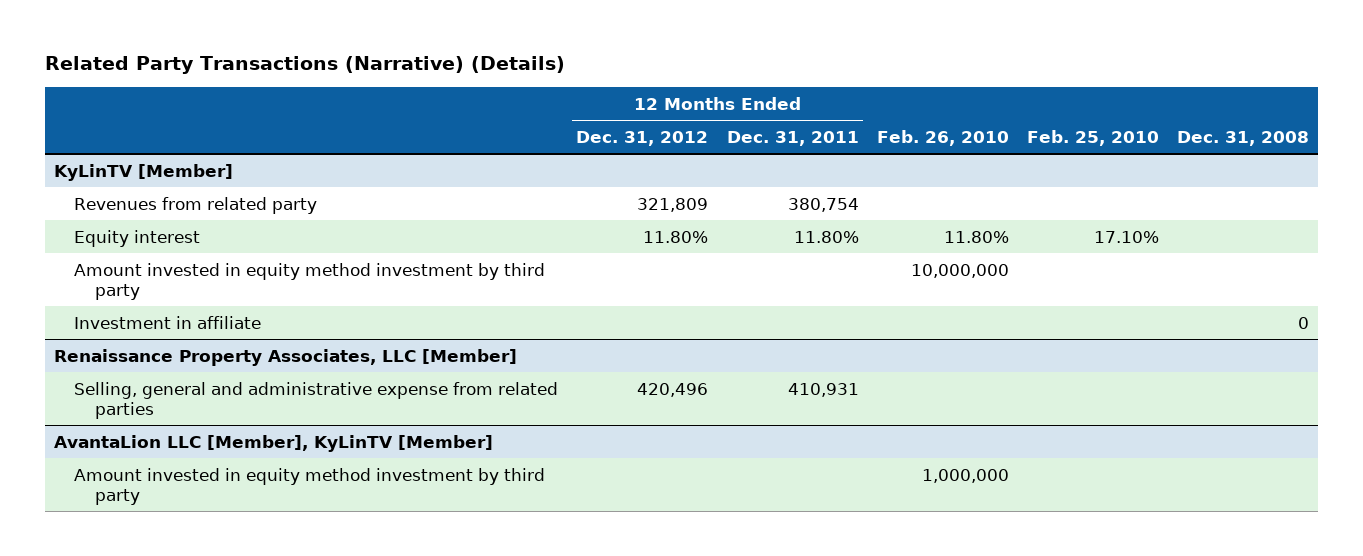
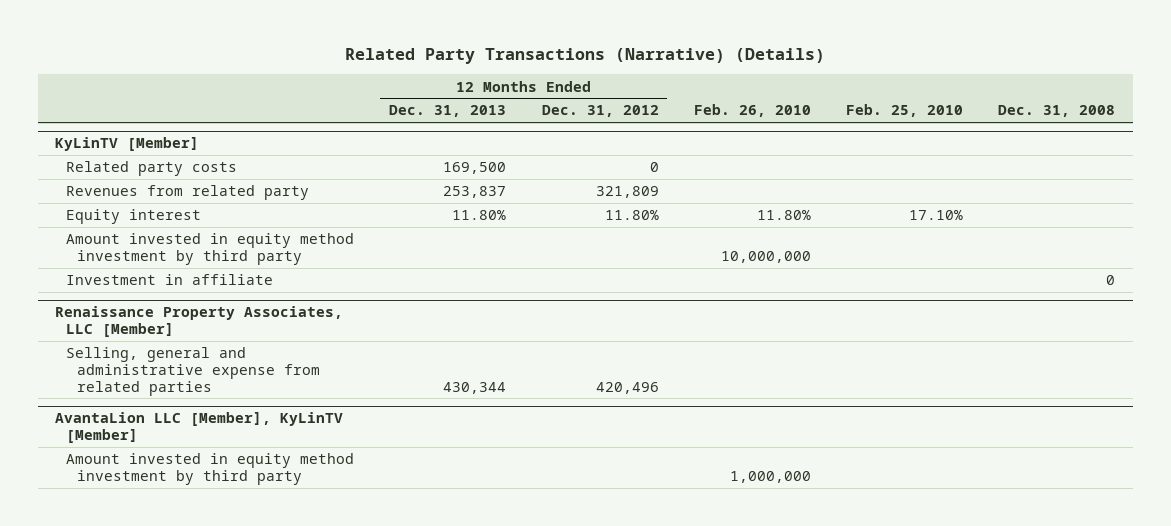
- | 12 Months Ended Dec. 31, 2012 | 12 Months Ended Dec. 31, 2011 | Feb. 26, 2010 | Feb. 25, 2010 | Dec. 31, 2008
+ | 12 Months Ended Dec. 31, 2013 | 12 Months Ended Dec. 31, 2012 | Feb. 26, 2010 | Feb. 25, 2010 | Dec. 31, 2008
@ KyLinTV [Member]
+ Related party costs | 169,500 | 0 | | |

